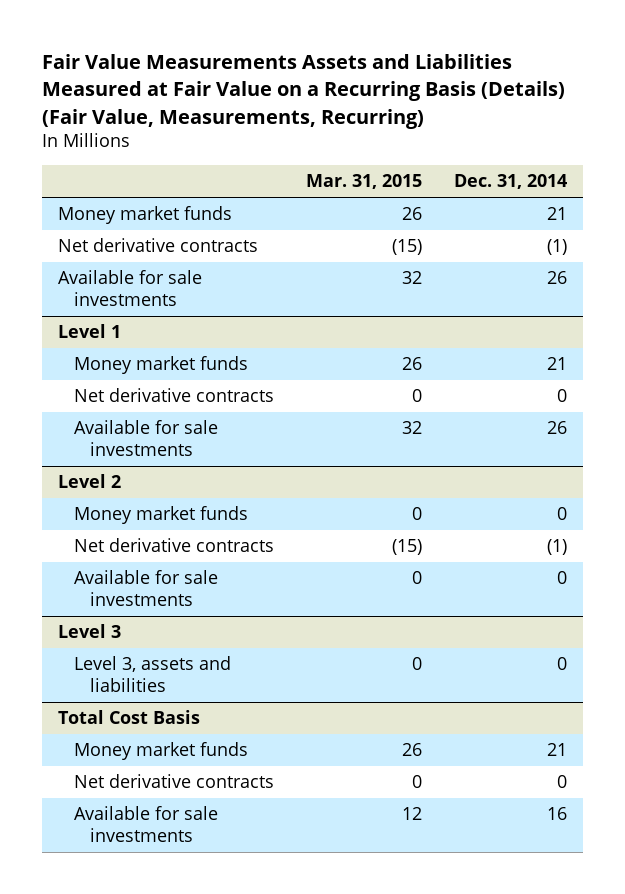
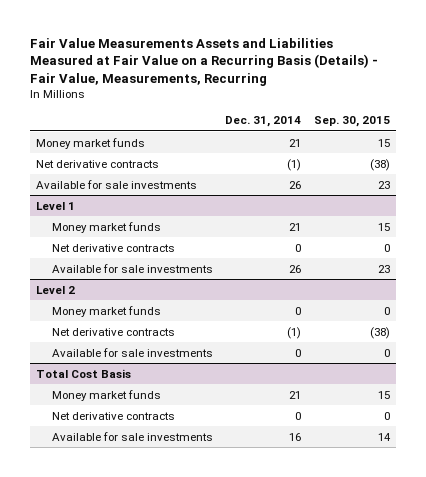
- Fair Value Measurements Assets and Liabilities Measured at Fair Value on a Recurring Basis (Details) (Fair Value, Measurements, Recurring)
+ Fair Value Measurements Assets and Liabilities Measured at Fair Value on a Recurring Basis (Details) - Fair Value, Measurements, Recurring
- | Mar. 31, 2015 | Dec. 31, 2014
+ | Dec. 31, 2014 | Sep. 30, 2015
- Level 3
- Level 3, assets and liabilities | 0 | 0

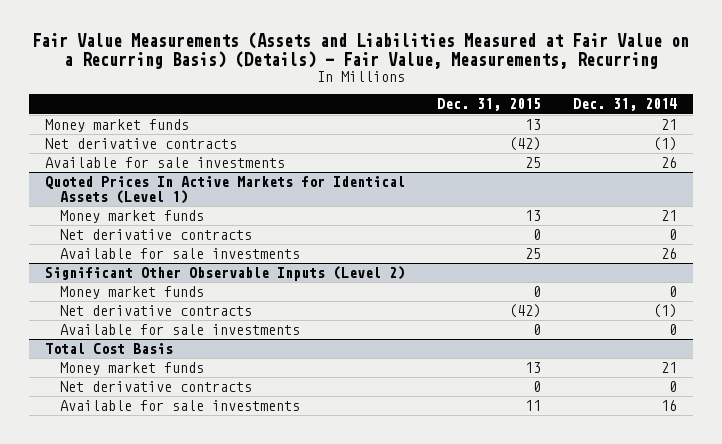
- Fair Value Measurements Assets and Liabilities Measured at Fair Value on a Recurring Basis (Details) - Fair Value, Measurements, Recurring
+ Fair Value Measurements (Assets and Liabilities Measured at Fair Value on a Recurring Basis) (Details) - Fair Value, Measurements, Recurring
- | Dec. 31, 2014 | Sep. 30, 2015
+ | Dec. 31, 2015 | Dec. 31, 2014
- Level 1
+ Quoted Prices In Active Markets for Identical Assets (Level 1)
- Level 2
+ Significant Other Observable Inputs (Level 2)

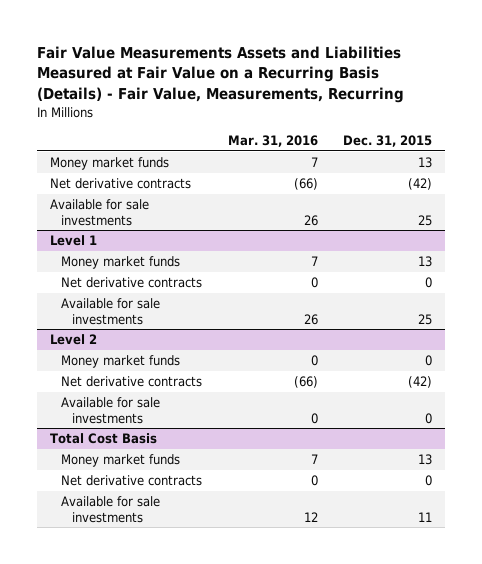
- Fair Value Measurements (Assets and Liabilities Measured at Fair Value on a Recurring Basis) (Details) - Fair Value, Measurements, Recurring
+ Fair Value Measurements Assets and Liabilities Measured at Fair Value on a Recurring Basis (Details) - Fair Value, Measurements, Recurring
- | Dec. 31, 2015 | Dec. 31, 2014
+ | Mar. 31, 2016 | Dec. 31, 2015
- Quoted Prices In Active Markets for Identical Assets (Level 1)
+ Level 1
- Significant Other Observable Inputs (Level 2)
+ Level 2

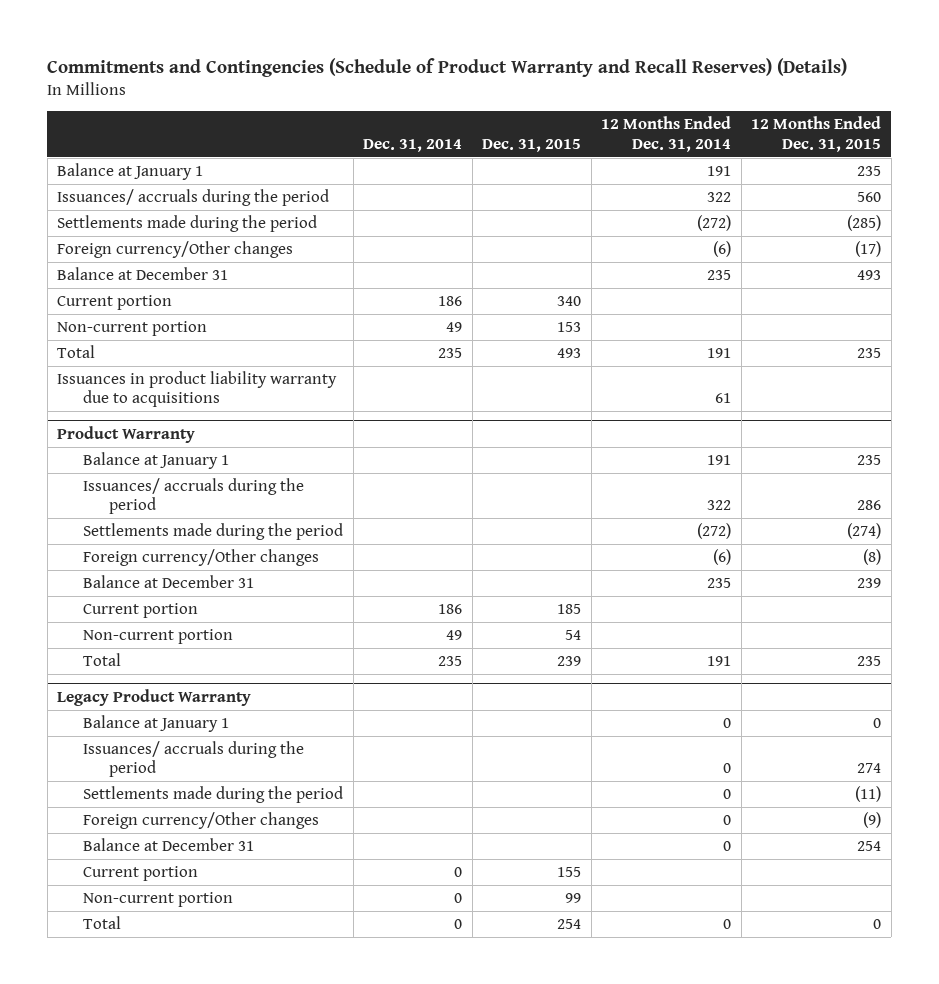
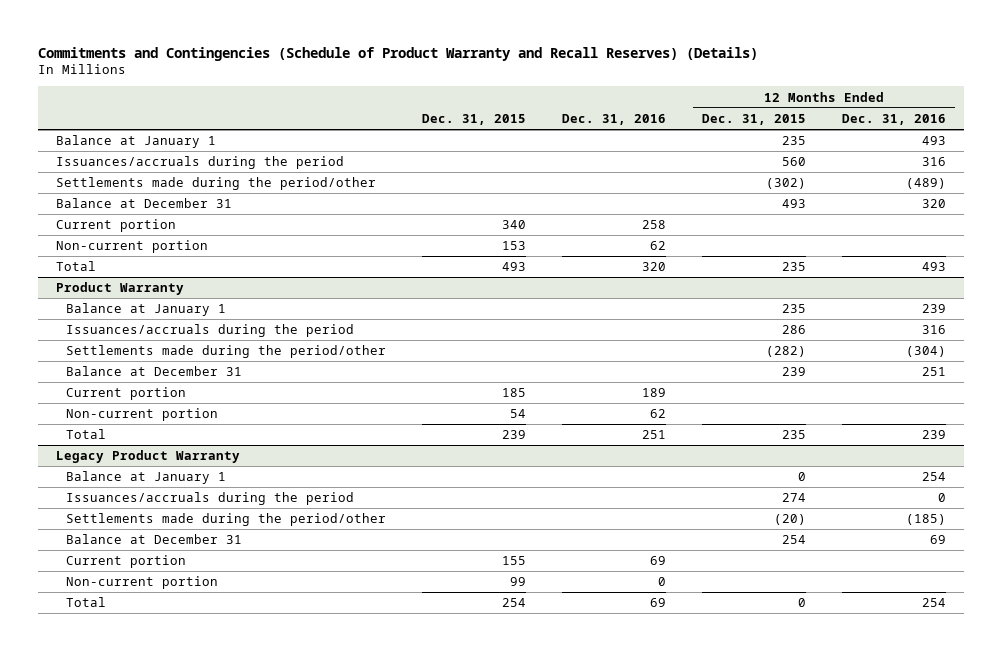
- | Dec. 31, 2014 | Dec. 31, 2015 | 12 Months Ended Dec. 31, 2014 | 12 Months Ended Dec. 31, 2015
+ | Dec. 31, 2015 | Dec. 31, 2016 | 12 Months Ended Dec. 31, 2015 | 12 Months Ended Dec. 31, 2016
- Issuances/ accruals during the period | | | 322 | 560
- Settlements made during the period | | | (272) | (285)
- Foreign currency/Other changes | | | (6) | (17)
+ Issuances/accruals during the period | | | 560 | 316
+ Settlements made during the period/other | | | (302) | (489)
- Issuances in product liability warranty due to acquisitions | | | 61 |
@ Product Warranty
- Issuances/ accruals during the period | | | 322 | 286
- Settlements made during the period | | | (272) | (274)
- Foreign currency/Other changes | | | (6) | (8)
+ Issuances/accruals during the period | | | 286 | 316
+ Settlements made during the period/other | | | (282) | (304)
@ Legacy Product Warranty
- Issuances/ accruals during the period | | | 0 | 274
- Settlements made during the period | | | 0 | (11)
- Foreign currency/Other changes | | | 0 | (9)
+ Issuances/accruals during the period | | | 274 | 0
+ Settlements made during the period/other | | | (20) | (185)

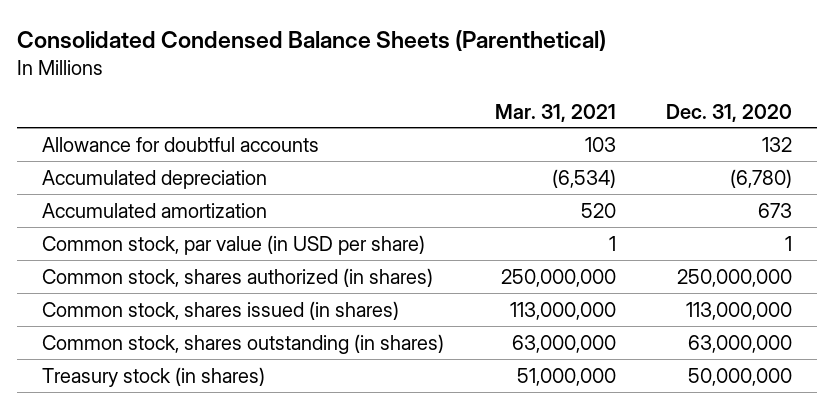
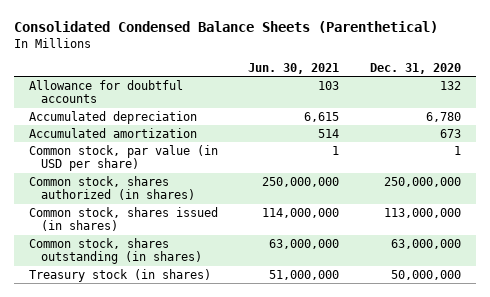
- | Mar. 31, 2021 | Dec. 31, 2020
+ | Jun. 30, 2021 | Dec. 31, 2020
- Accumulated depreciation | (6,534) | (6,780)
+ Accumulated depreciation | 6,615 | 6,780

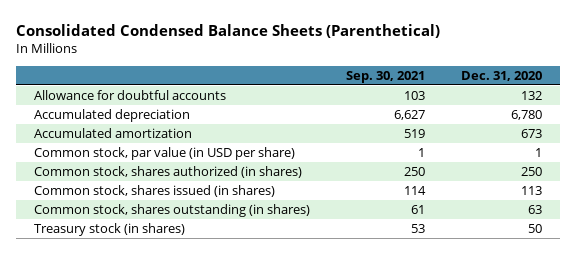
- | Jun. 30, 2021 | Dec. 31, 2020
+ | Sep. 30, 2021 | Dec. 31, 2020
- Common stock, shares authorized (in shares) | 250,000,000 | 250,000,000
- Common stock, shares issued (in shares) | 114,000,000 | 113,000,000
- Common stock, shares outstanding (in shares) | 63,000,000 | 63,000,000
- Treasury stock (in shares) | 51,000,000 | 50,000,000
+ Common stock, shares authorized (in shares) | 250 | 250
+ Common stock, shares issued (in shares) | 114 | 113
+ Common stock, shares outstanding (in shares) | 61 | 63
+ Treasury stock (in shares) | 53 | 50

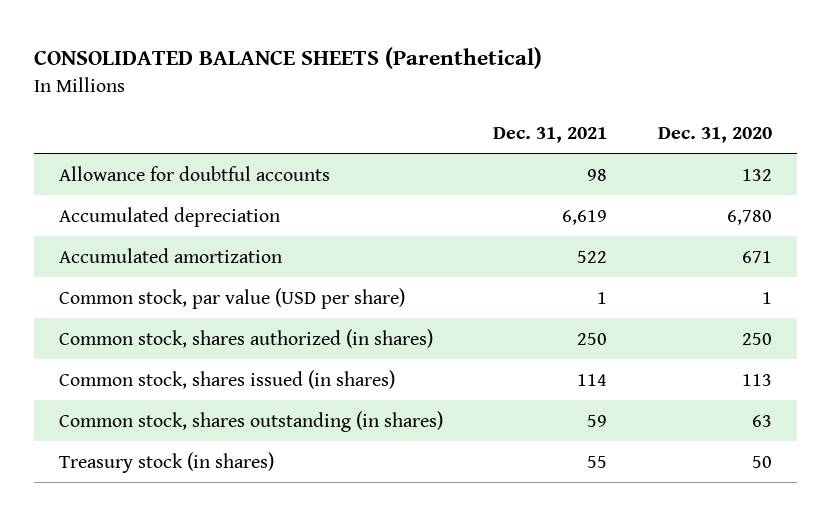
- Consolidated Condensed Balance Sheets (Parenthetical)
+ CONSOLIDATED BALANCE SHEETS (Parenthetical)
- | Sep. 30, 2021 | Dec. 31, 2020
+ | Dec. 31, 2021 | Dec. 31, 2020
- Accumulated amortization | 519 | 673
- Common stock, par value (in USD per share) | 1 | 1
+ Accumulated amortization | 522 | 671
+ Common stock, par value (USD per share) | 1 | 1

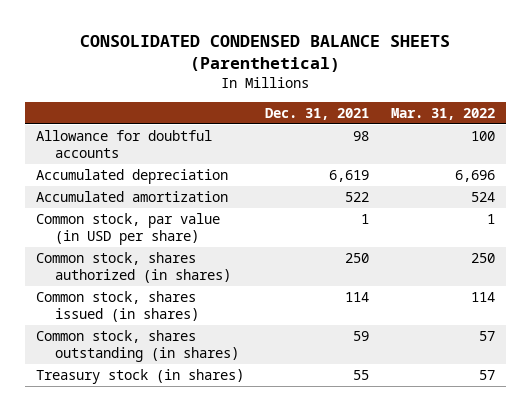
- CONSOLIDATED BALANCE SHEETS (Parenthetical)
+ CONSOLIDATED CONDENSED BALANCE SHEETS (Parenthetical)
- | Dec. 31, 2021 | Dec. 31, 2020
+ | Dec. 31, 2021 | Mar. 31, 2022
- Common stock, par value (USD per share) | 1 | 1
+ Common stock, par value (in USD per share) | 1 | 1

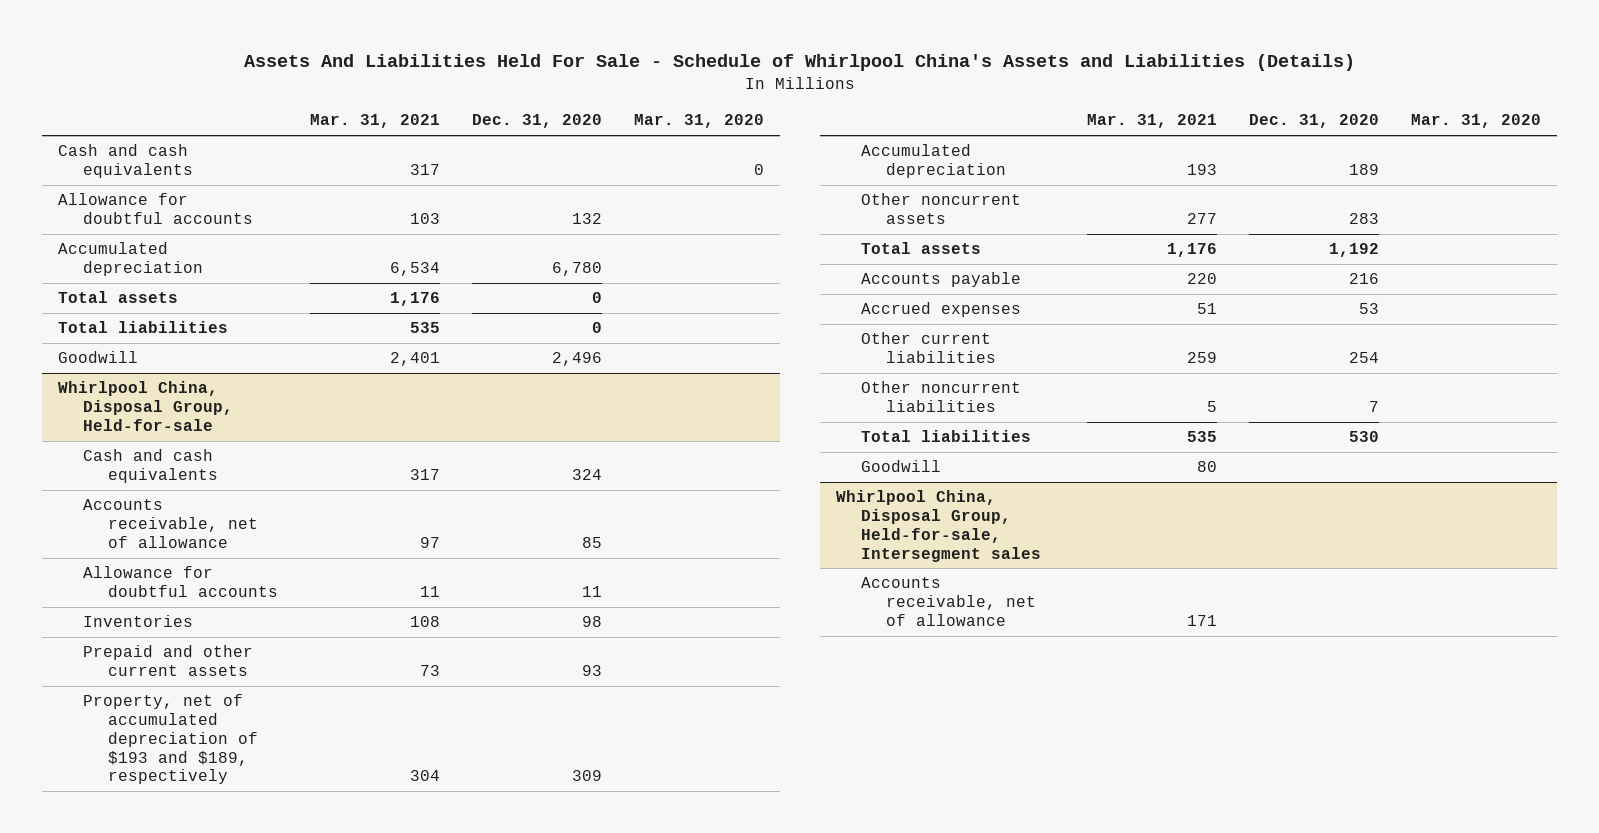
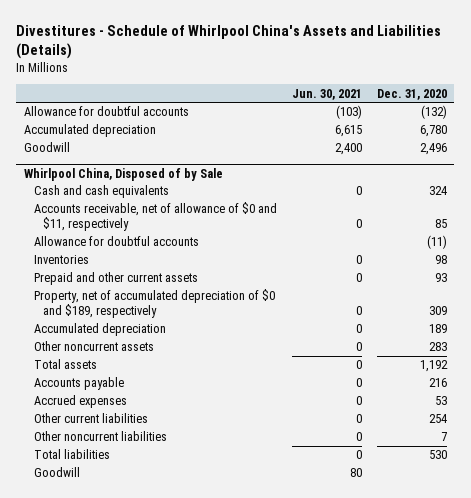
- Assets And Liabilities Held For Sale - Schedule of Whirlpool China's Assets and Liabilities (Details)
+ Divestitures - Schedule of Whirlpool China's Assets and Liabilities (Details)
- | Mar. 31, 2021 | Dec. 31, 2020 | Mar. 31, 2020
+ | Jun. 30, 2021 | Dec. 31, 2020
- Cash and cash equivalents | 317 | | 0
- Allowance for doubtful accounts | 103 | 132 |
+ Allowance for doubtful accounts | (103) | (132)
- Total assets | 1,176 | 0 |
- Total liabilities | 535 | 0 |
- Whirlpool China, Disposal Group, Held-for-sale
+ Whirlpool China, Disposed of by Sale
- Accounts receivable, net of allowance | 97 | 85 |
- Allowance for doubtful accounts | 11 | 11 |
+ Accounts receivable, net of allowance of $0 and $11, respectively | 0 | 85
+ Allowance for doubtful accounts | | (11)
- Property, net of accumulated depreciation of $193 and $189, respectively | 304 | 309 |
+ Property, net of accumulated depreciation of $0 and $189, respectively | 0 | 309
- Whirlpool China, Disposal Group, Held-for-sale, Intersegment sales
- Accounts receivable, net of allowance | 171 | |

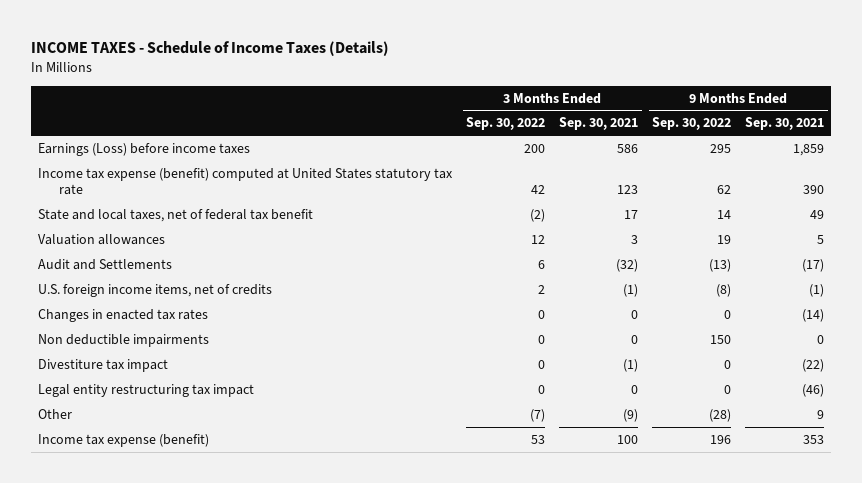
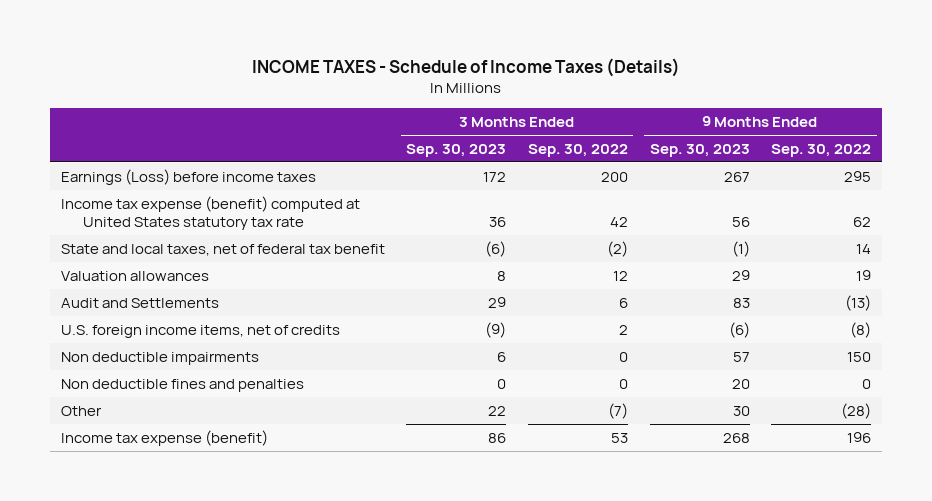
- | 3 Months Ended Sep. 30, 2022 | 3 Months Ended Sep. 30, 2021 | 9 Months Ended Sep. 30, 2022 | 9 Months Ended Sep. 30, 2021
+ | 3 Months Ended Sep. 30, 2023 | 3 Months Ended Sep. 30, 2022 | 9 Months Ended Sep. 30, 2023 | 9 Months Ended Sep. 30, 2022
- Changes in enacted tax rates | 0 | 0 | 0 | (14)
- Divestiture tax impact | 0 | (1) | 0 | (22)
- Legal entity restructuring tax impact | 0 | 0 | 0 | (46)
+ Non deductible fines and penalties | 0 | 0 | 20 | 0

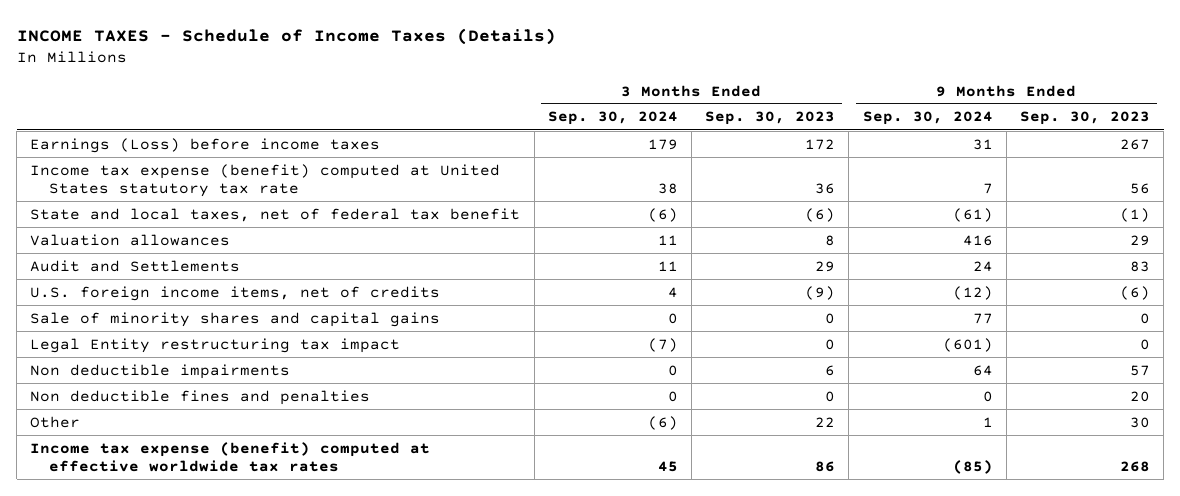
- | 3 Months Ended Sep. 30, 2023 | 3 Months Ended Sep. 30, 2022 | 9 Months Ended Sep. 30, 2023 | 9 Months Ended Sep. 30, 2022
+ | 3 Months Ended Sep. 30, 2024 | 3 Months Ended Sep. 30, 2023 | 9 Months Ended Sep. 30, 2024 | 9 Months Ended Sep. 30, 2023
+ Sale of minority shares and capital gains | 0 | 0 | 77 | 0
+ Legal Entity restructuring tax impact | (7) | 0 | (601) | 0
- Income tax expense (benefit) | 86 | 53 | 268 | 196
+ Income tax expense (benefit) computed at effective worldwide tax rates | 45 | 86 | (85) | 268

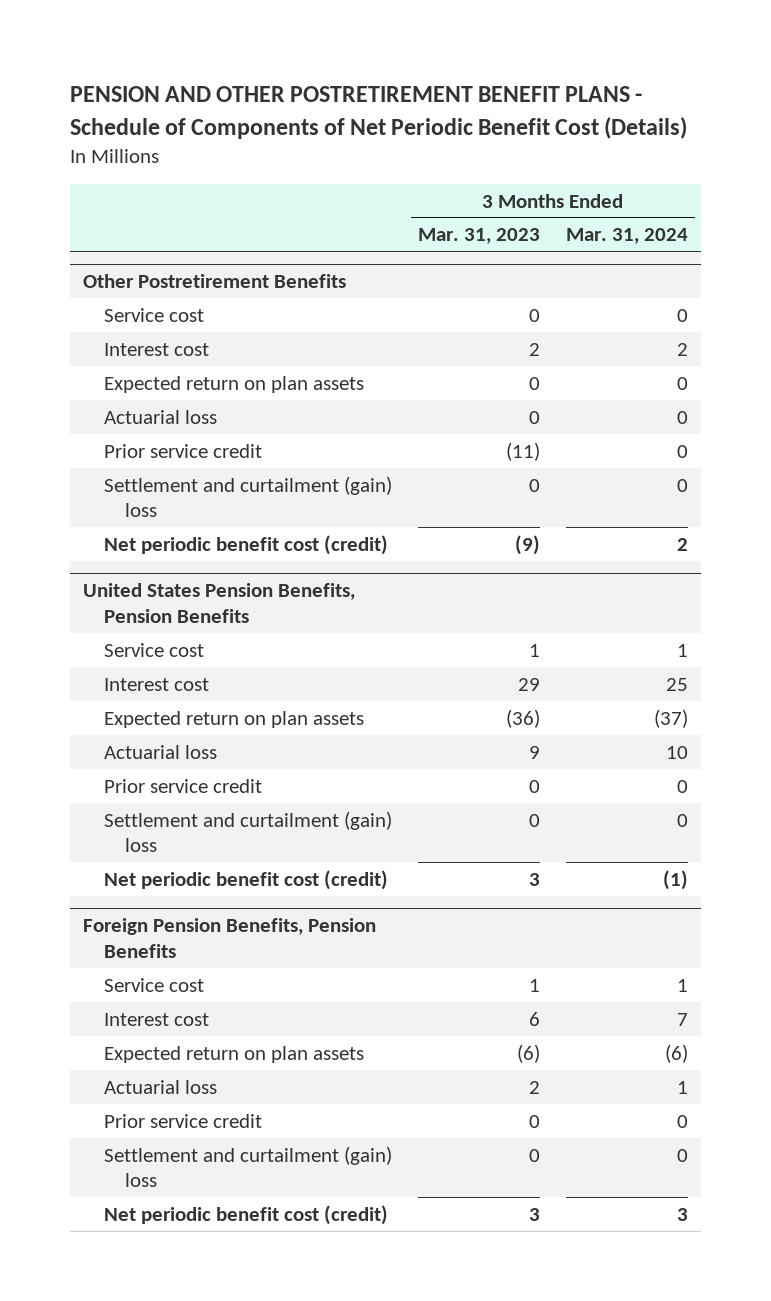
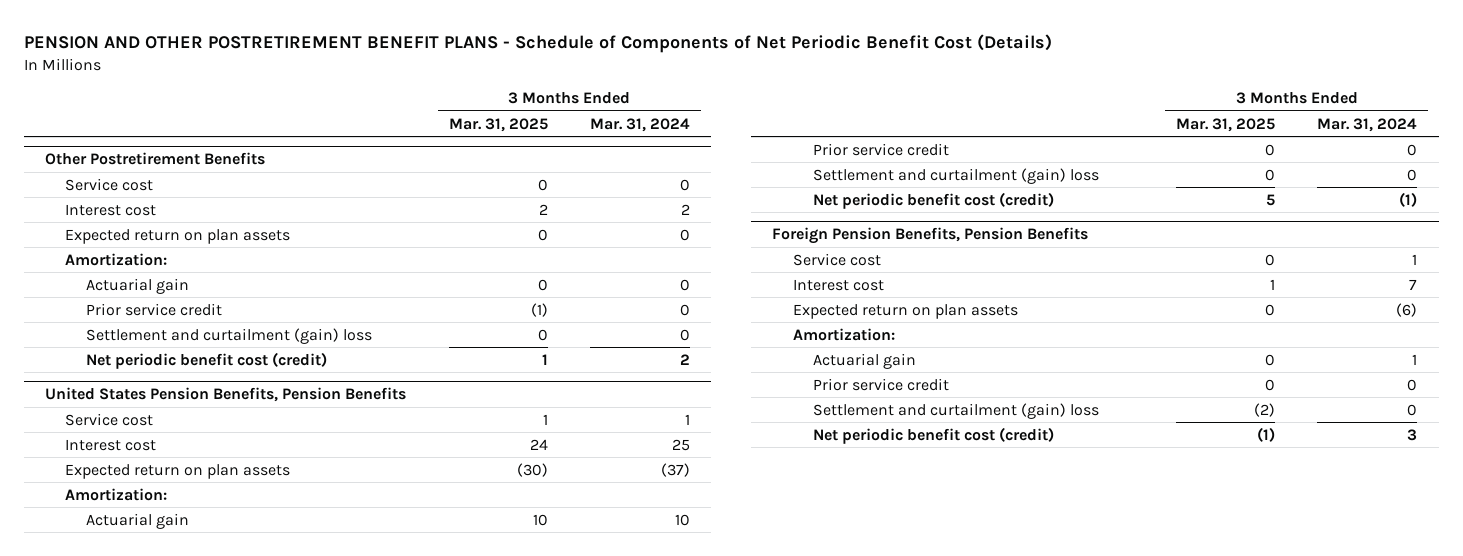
- | 3 Months Ended Mar. 31, 2023 | 3 Months Ended Mar. 31, 2024
+ | 3 Months Ended Mar. 31, 2025 | 3 Months Ended Mar. 31, 2024
@ Other Postretirement Benefits
- Actuarial loss | 0 | 0
+ Amortization:
+ Actuarial gain | 0 | 0
@ United States Pension Benefits, Pension Benefits
- Actuarial loss | 9 | 10
+ Amortization:
+ Actuarial gain | 10 | 10
@ Foreign Pension Benefits, Pension Benefits
- Actuarial loss | 2 | 1
+ Amortization:
+ Actuarial gain | 0 | 1

